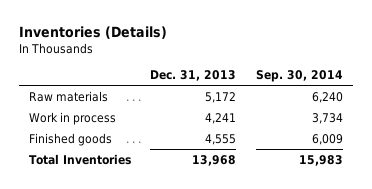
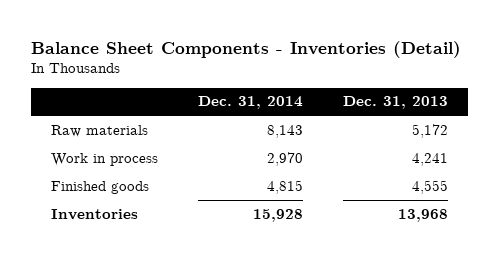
- Inventories (Details)
+ Balance Sheet Components - Inventories (Detail)
- | Dec. 31, 2013 | Sep. 30, 2014
+ | Dec. 31, 2014 | Dec. 31, 2013
- Total Inventories | 13,968 | 15,983
+ Inventories | 15,928 | 13,968

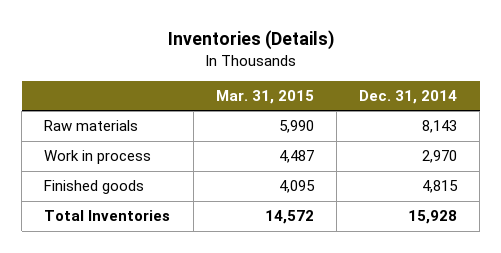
- Balance Sheet Components - Inventories (Detail)
+ Inventories (Details)
- | Dec. 31, 2014 | Dec. 31, 2013
+ | Mar. 31, 2015 | Dec. 31, 2014
- Inventories | 15,928 | 13,968
+ Total Inventories | 14,572 | 15,928

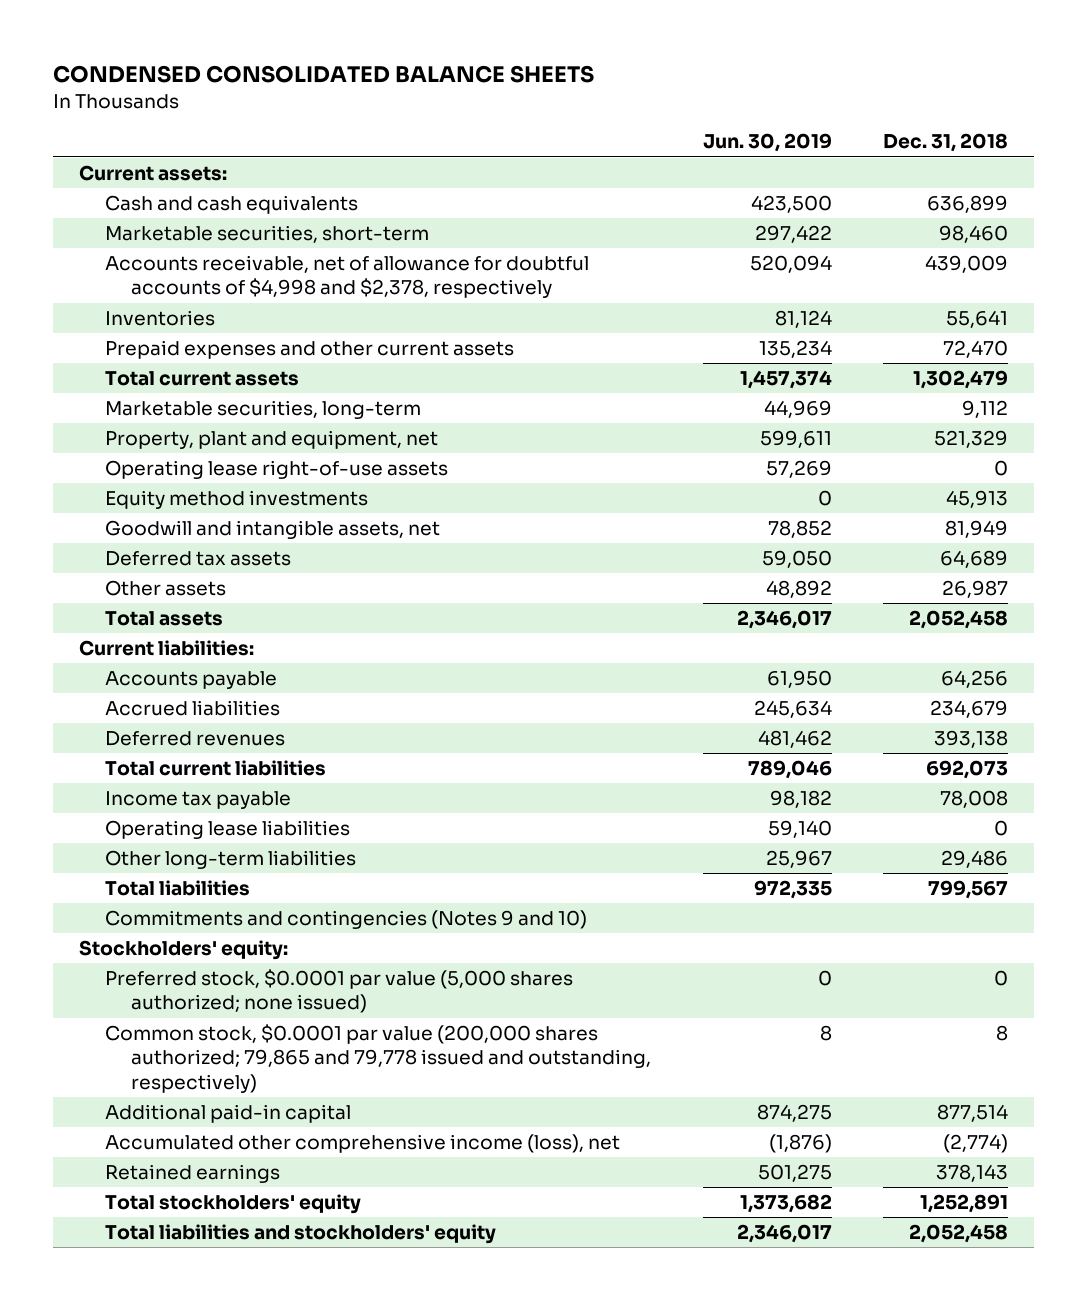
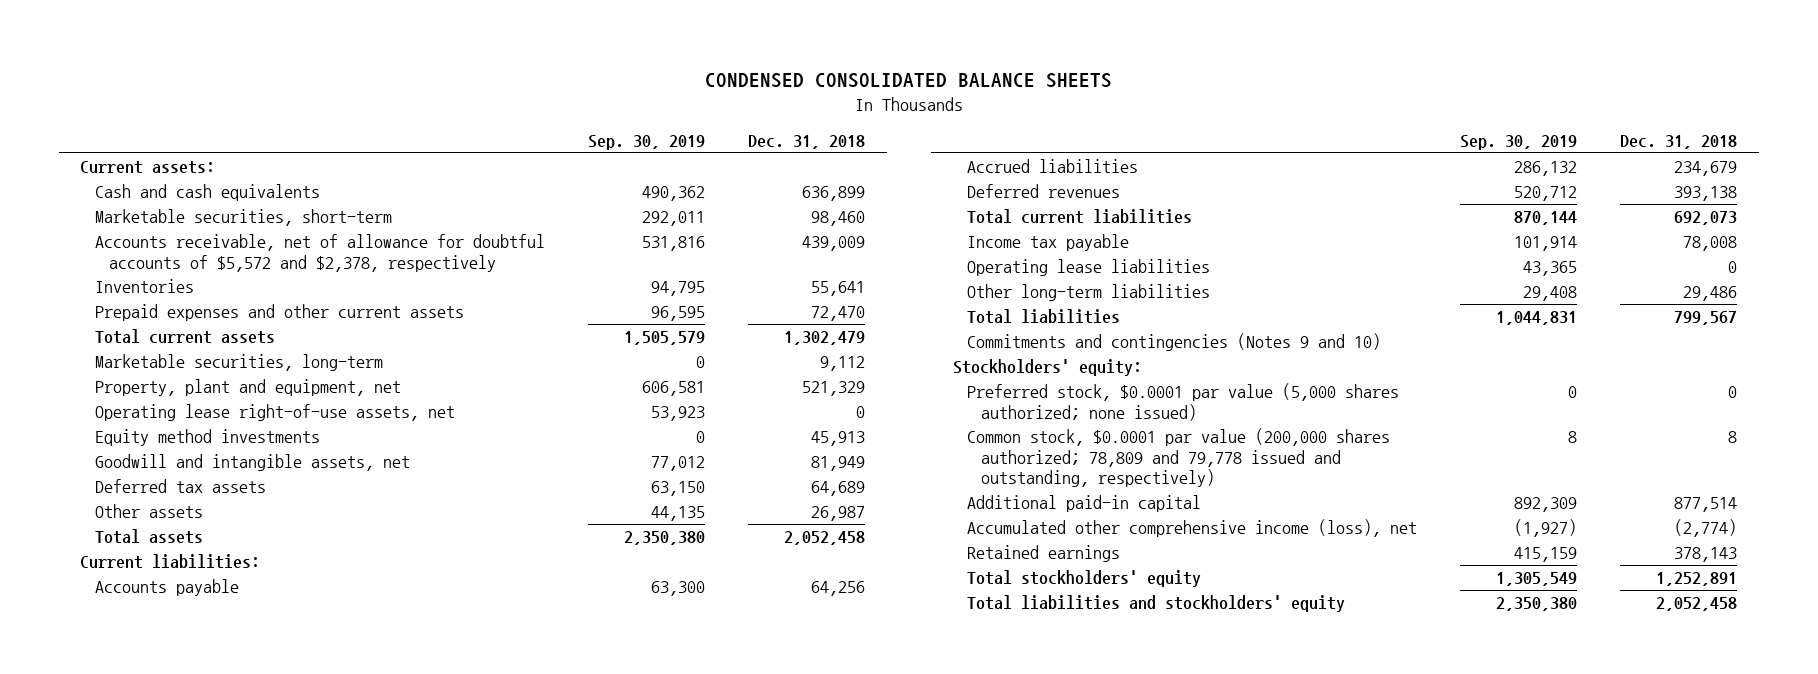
- | Jun. 30, 2019 | Dec. 31, 2018
+ | Sep. 30, 2019 | Dec. 31, 2018
- Accounts receivable, net of allowance for doubtful accounts of $4,998 and $2,378, respectively | 520,094 | 439,009
+ Accounts receivable, net of allowance for doubtful accounts of $5,572 and $2,378, respectively | 531,816 | 439,009
- Operating lease right-of-use assets | 57,269 | 0
+ Operating lease right-of-use assets, net | 53,923 | 0
- Common stock, $0.0001 par value (200,000 shares authorized; 79,865 and 79,778 issued and outstanding, respectively) | 8 | 8
+ Common stock, $0.0001 par value (200,000 shares authorized; 78,809 and 79,778 issued and outstanding, respectively) | 8 | 8

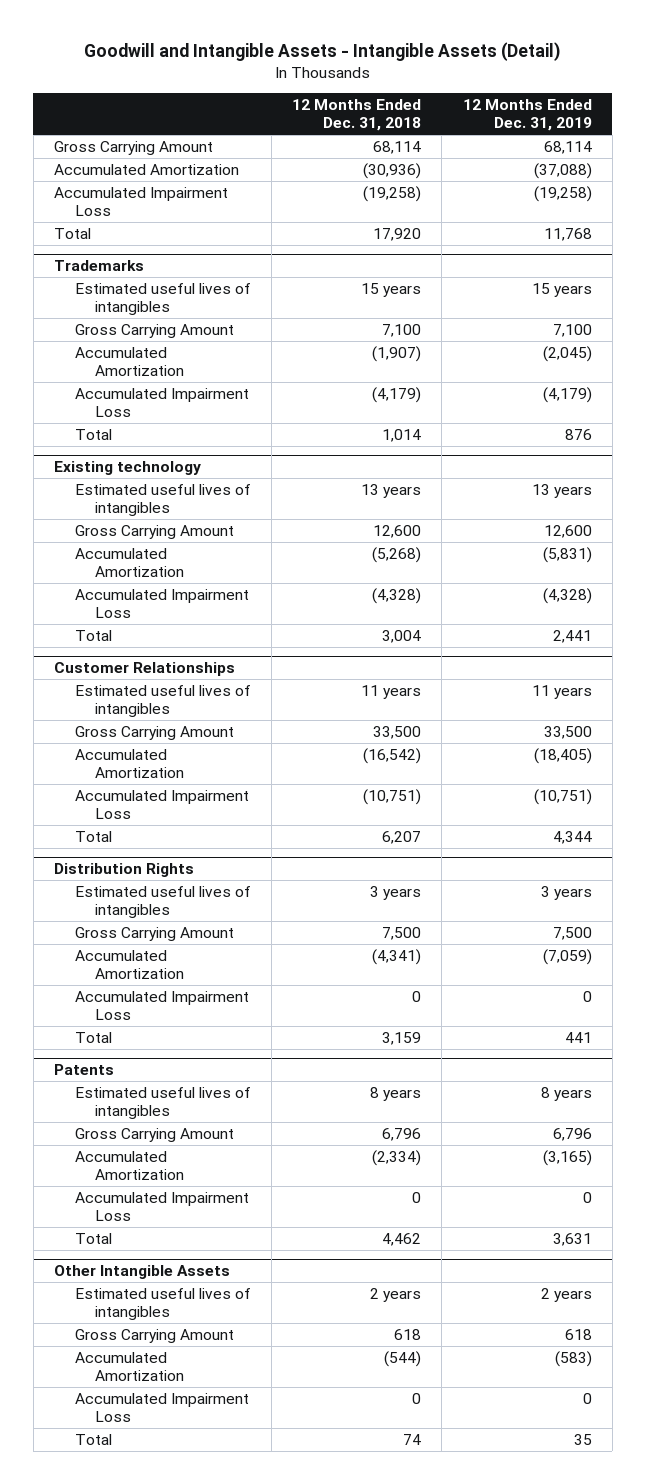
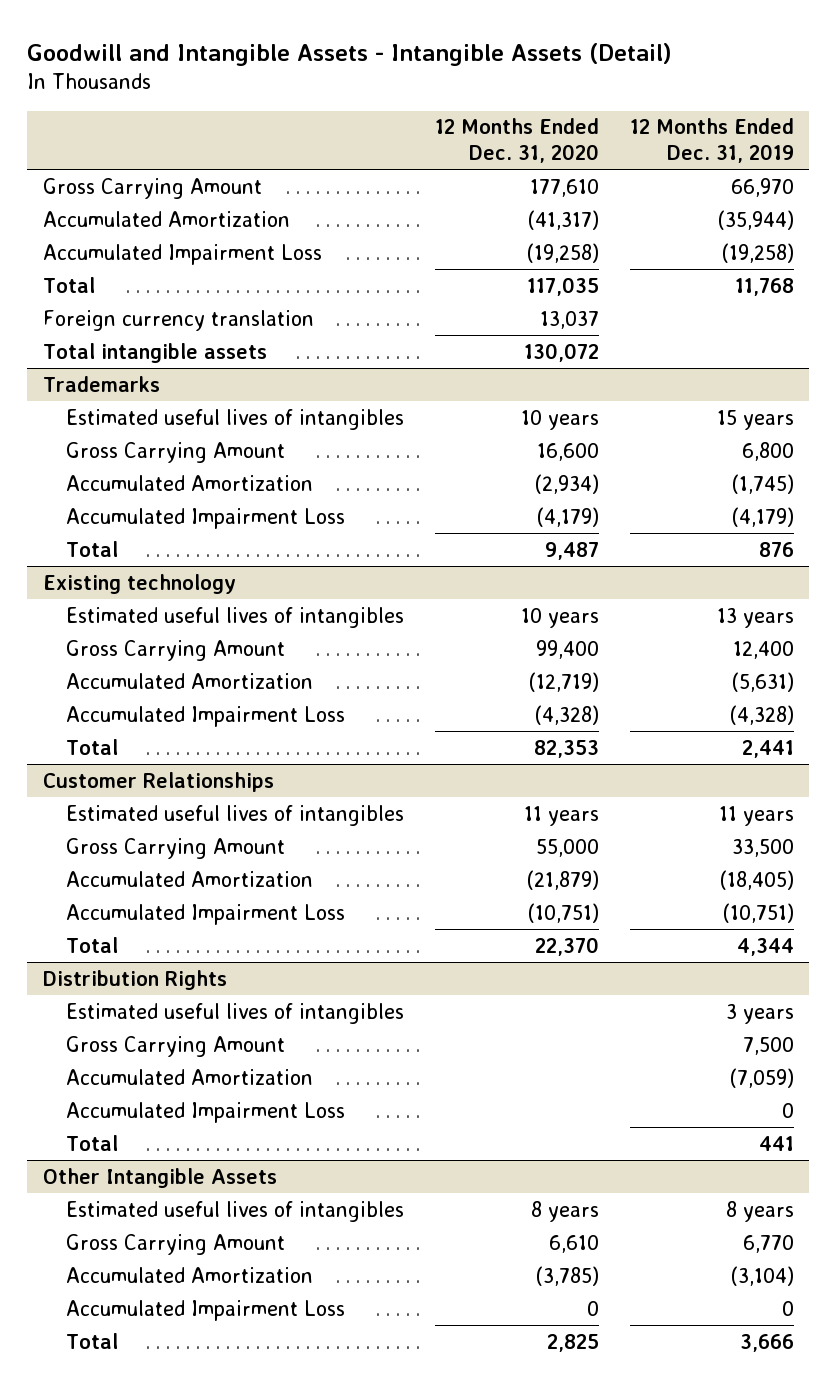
- | 12 Months Ended Dec. 31, 2018 | 12 Months Ended Dec. 31, 2019
+ | 12 Months Ended Dec. 31, 2020 | 12 Months Ended Dec. 31, 2019
- Gross Carrying Amount | 68,114 | 68,114
- Accumulated Amortization | (30,936) | (37,088)
+ Gross Carrying Amount | 177,610 | 66,970
+ Accumulated Amortization | (41,317) | (35,944)
+ Foreign currency translation | 13,037 |
+ Total intangible assets | 130,072 |
@ Trademarks
- Gross Carrying Amount | 7,100 | 7,100
- Accumulated Amortization | (1,907) | (2,045)
+ Gross Carrying Amount | 16,600 | 6,800
+ Accumulated Amortization | (2,934) | (1,745)
@ Existing technology
- Gross Carrying Amount | 12,600 | 12,600
- Accumulated Amortization | (5,268) | (5,831)
+ Gross Carrying Amount | 99,400 | 12,400
+ Accumulated Amortization | (12,719) | (5,631)
- Patents
- Estimated useful lives of intangibles | 8 years | 8 years
- Gross Carrying Amount | 6,796 | 6,796
- Accumulated Amortization | (2,334) | (3,165)
- Accumulated Impairment Loss | 0 | 0
- Total | 4,462 | 3,631
@ Other Intangible Assets
- Estimated useful lives of intangibles | 2 years | 2 years
- Gross Carrying Amount | 618 | 618
- Accumulated Amortization | (544) | (583)
+ Estimated useful lives of intangibles | 8 years | 8 years
+ Gross Carrying Amount | 6,610 | 6,770
+ Accumulated Amortization | (3,785) | (3,104)
- Total | 74 | 35
+ Total | 2,825 | 3,666

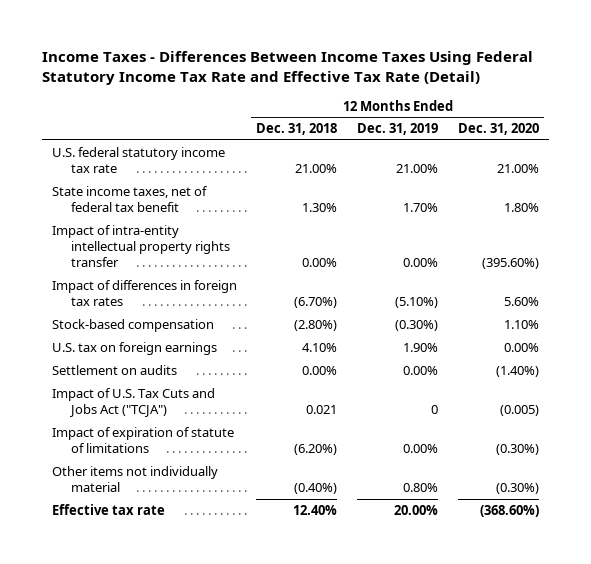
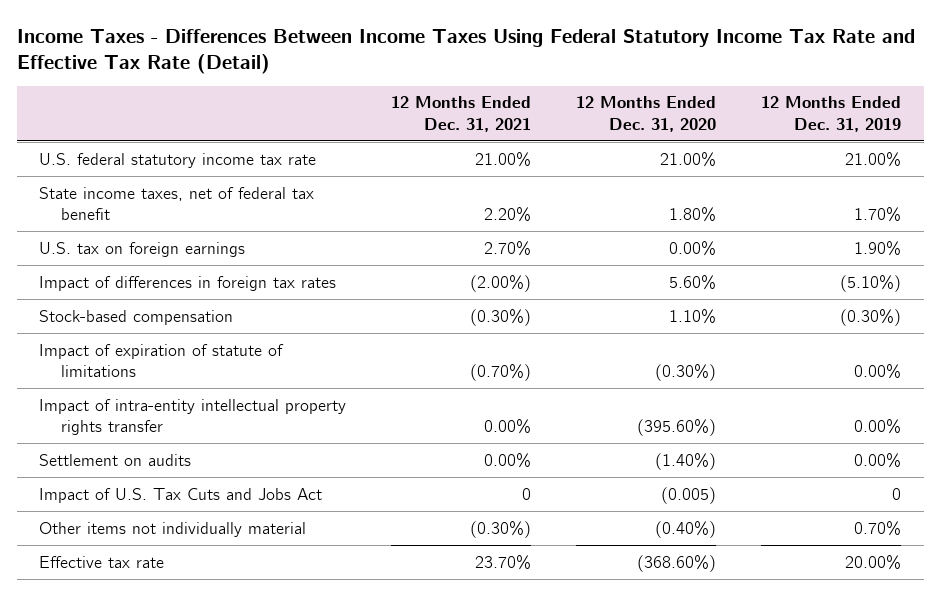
- | 12 Months Ended Dec. 31, 2018 | 12 Months Ended Dec. 31, 2019 | 12 Months Ended Dec. 31, 2020
+ | 12 Months Ended Dec. 31, 2021 | 12 Months Ended Dec. 31, 2020 | 12 Months Ended Dec. 31, 2019
moved up: U.S. tax on foreign earnings | 2.70% | 0.00% | 1.90%
- Impact of U.S. Tax Cuts and Jobs Act ("TCJA") | 0.021 | 0 | (0.005)
- Other items not individually material | (0.40%) | 0.80% | (0.30%)
moved down: Impact of intra-entity intellectual property rights transfer | 0.00% | (395.60%) | 0.00%
moved down: Settlement on audits | 0.00% | (1.40%) | 0.00%
+ Impact of U.S. Tax Cuts and Jobs Act | 0 | (0.005) | 0
+ Other items not individually material | (0.30%) | (0.40%) | 0.70%

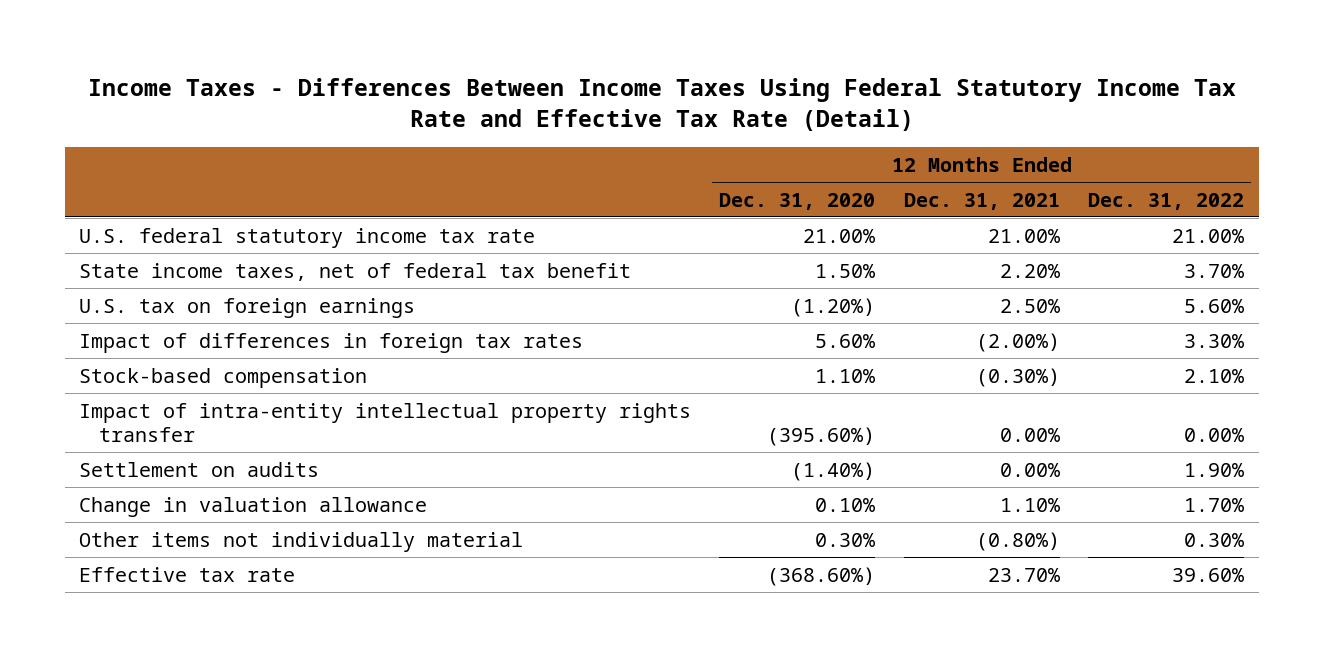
- | 12 Months Ended Dec. 31, 2021 | 12 Months Ended Dec. 31, 2020 | 12 Months Ended Dec. 31, 2019
+ | 12 Months Ended Dec. 31, 2020 | 12 Months Ended Dec. 31, 2021 | 12 Months Ended Dec. 31, 2022
- State income taxes, net of federal tax benefit | 2.20% | 1.80% | 1.70%
- U.S. tax on foreign earnings | 2.70% | 0.00% | 1.90%
+ State income taxes, net of federal tax benefit | 1.50% | 2.20% | 3.70%
+ U.S. tax on foreign earnings | (1.20%) | 2.50% | 5.60%
- Impact of expiration of statute of limitations | (0.70%) | (0.30%) | 0.00%
- Impact of U.S. Tax Cuts and Jobs Act | 0 | (0.005) | 0
- Other items not individually material | (0.30%) | (0.40%) | 0.70%
+ Change in valuation allowance | 0.10% | 1.10% | 1.70%
+ Other items not individually material | 0.30% | (0.80%) | 0.30%

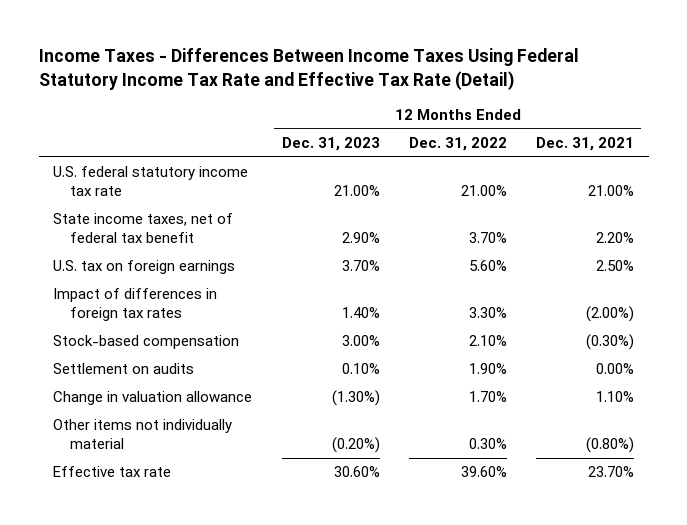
- | 12 Months Ended Dec. 31, 2020 | 12 Months Ended Dec. 31, 2021 | 12 Months Ended Dec. 31, 2022
+ | 12 Months Ended Dec. 31, 2023 | 12 Months Ended Dec. 31, 2022 | 12 Months Ended Dec. 31, 2021
- Impact of intra-entity intellectual property rights transfer | (395.60%) | 0.00% | 0.00%

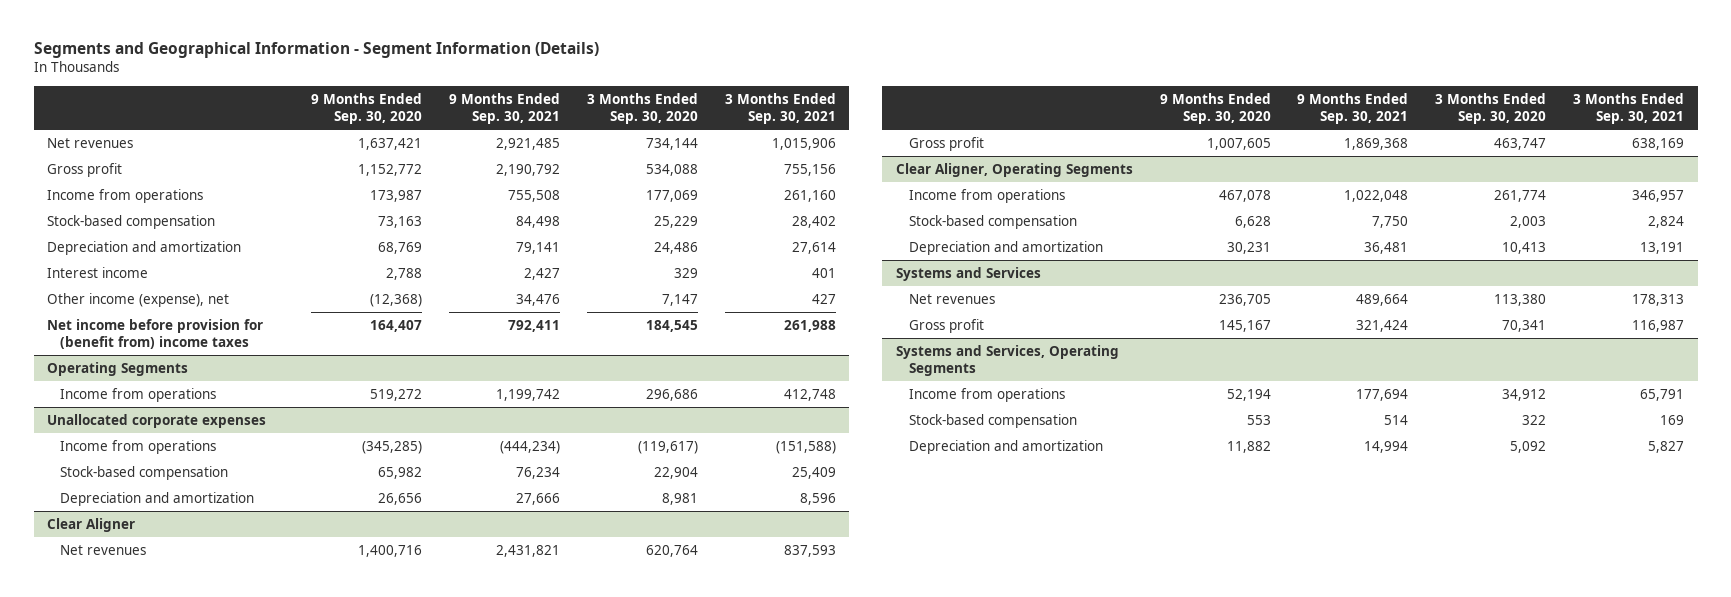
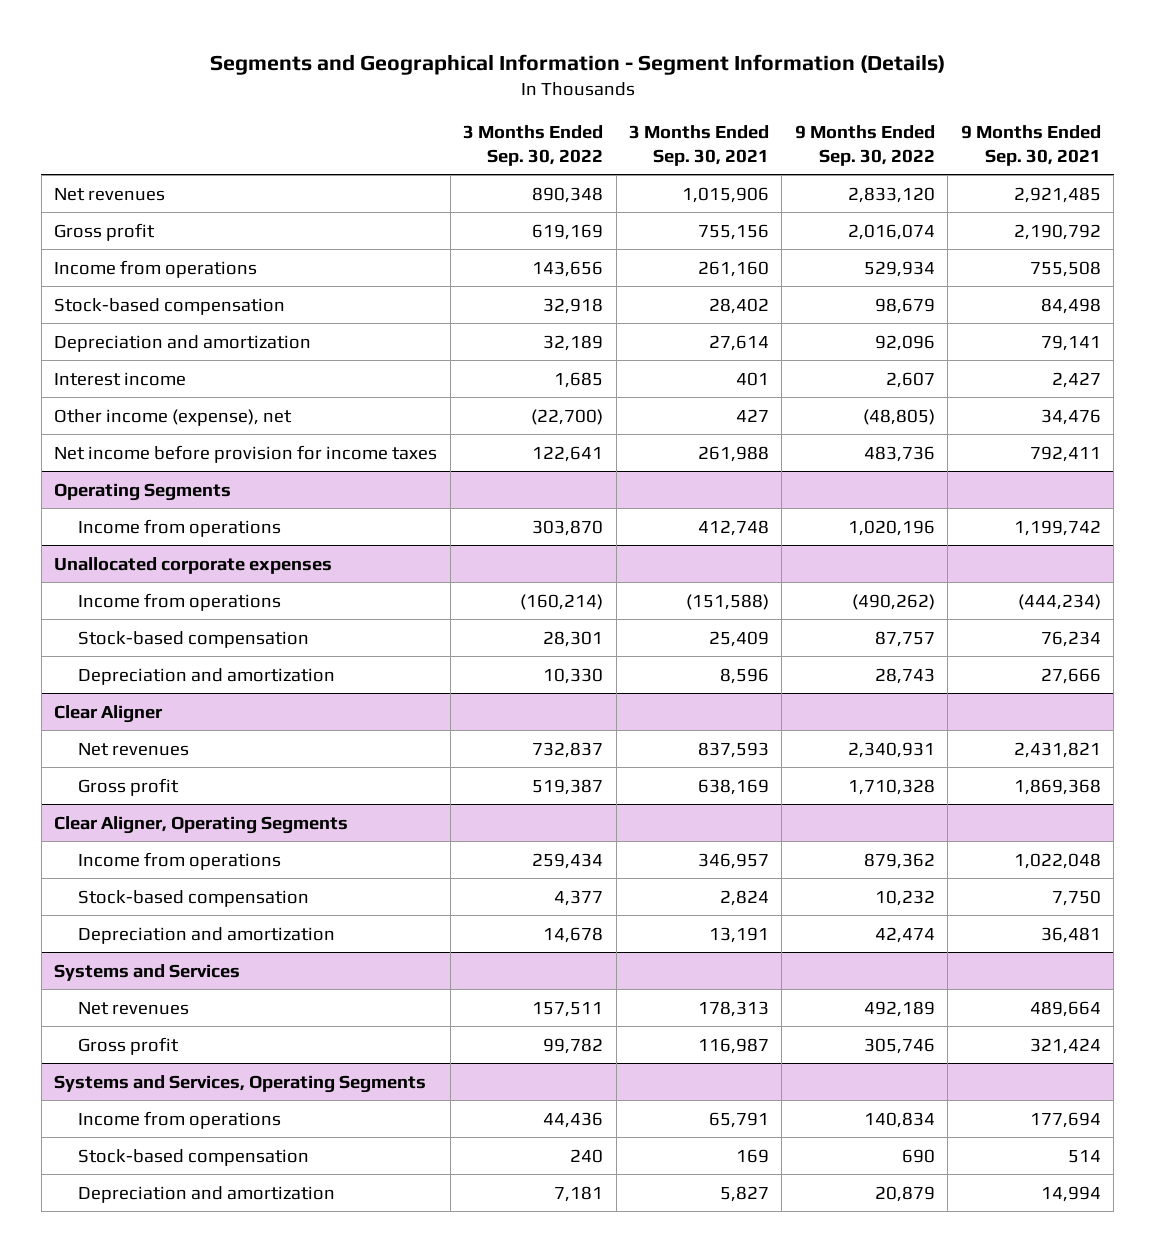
- | 9 Months Ended Sep. 30, 2020 | 9 Months Ended Sep. 30, 2021 | 3 Months Ended Sep. 30, 2020 | 3 Months Ended Sep. 30, 2021
+ | 3 Months Ended Sep. 30, 2022 | 3 Months Ended Sep. 30, 2021 | 9 Months Ended Sep. 30, 2022 | 9 Months Ended Sep. 30, 2021
- Net income before provision for (benefit from) income taxes | 164,407 | 792,411 | 184,545 | 261,988
+ Net income before provision for income taxes | 122,641 | 261,988 | 483,736 | 792,411

